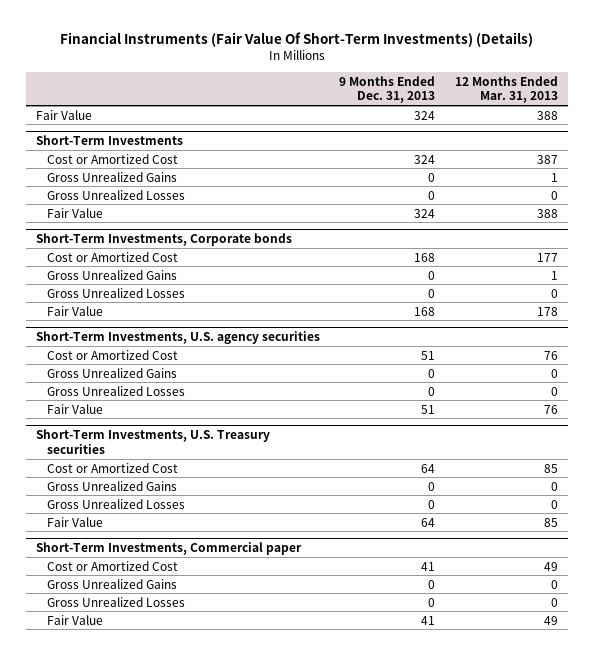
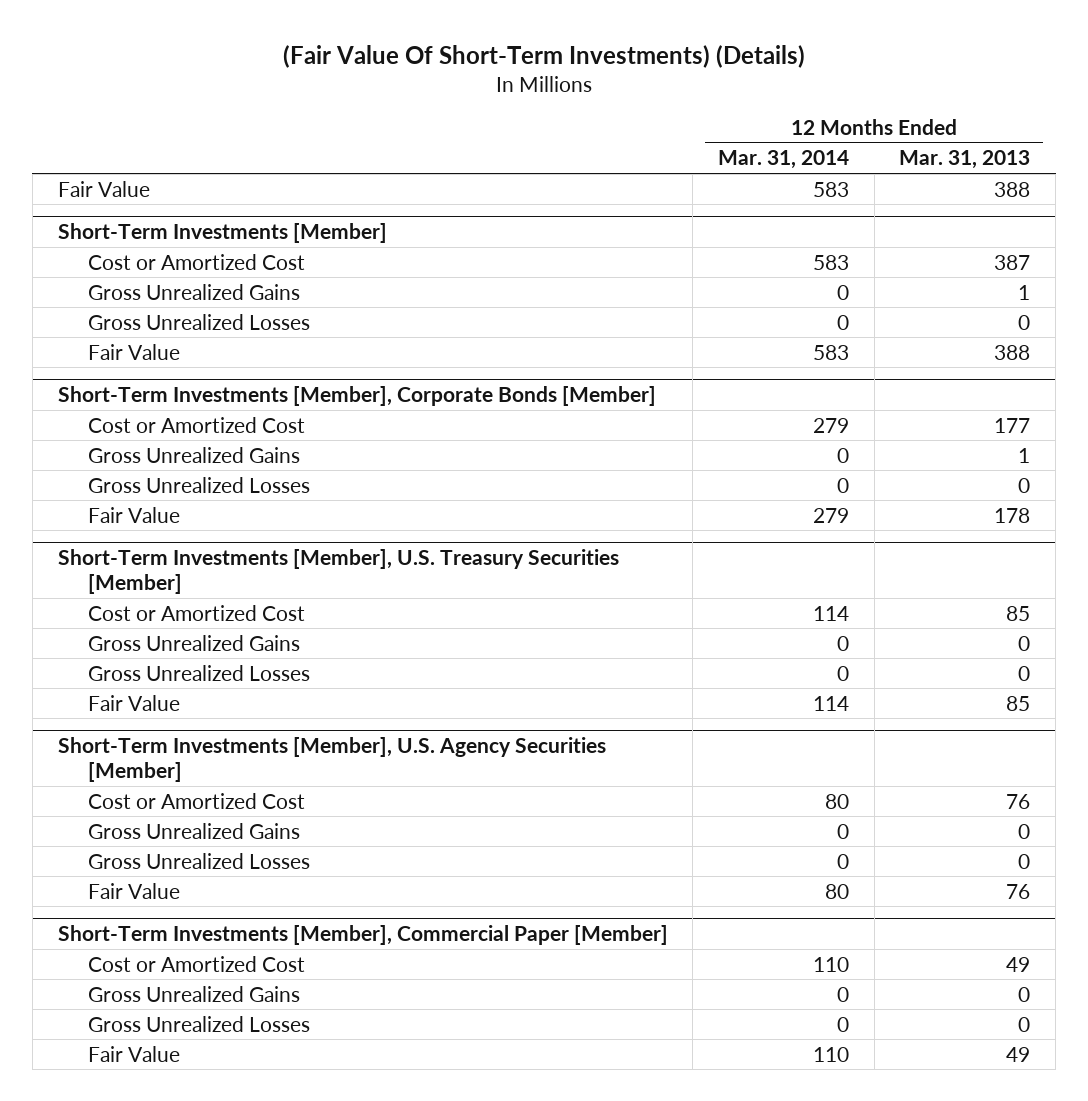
- Financial Instruments (Fair Value Of Short-Term Investments) (Details)
+ (Fair Value Of Short-Term Investments) (Details)
- | 9 Months Ended Dec. 31, 2013 | 12 Months Ended Mar. 31, 2013
+ | 12 Months Ended Mar. 31, 2014 | 12 Months Ended Mar. 31, 2013
- Short-Term Investments
+ Short-Term Investments [Member]
- Short-Term Investments, Corporate bonds
+ Short-Term Investments [Member], Corporate Bonds [Member]
- Short-Term Investments, U.S. agency securities
- Cost or Amortized Cost | 51 | 76
- Gross Unrealized Gains | 0 | 0
- Gross Unrealized Losses | 0 | 0
- Fair Value | 51 | 76
- Short-Term Investments, U.S. Treasury securities
+ Short-Term Investments [Member], U.S. Treasury Securities [Member]
- Short-Term Investments, Commercial paper
+ Short-Term Investments [Member], U.S. Agency Securities [Member]
+ Cost or Amortized Cost | 80 | 76
+ Gross Unrealized Gains | 0 | 0
+ Gross Unrealized Losses | 0 | 0
+ Fair Value | 80 | 76
+ Short-Term Investments [Member], Commercial Paper [Member]

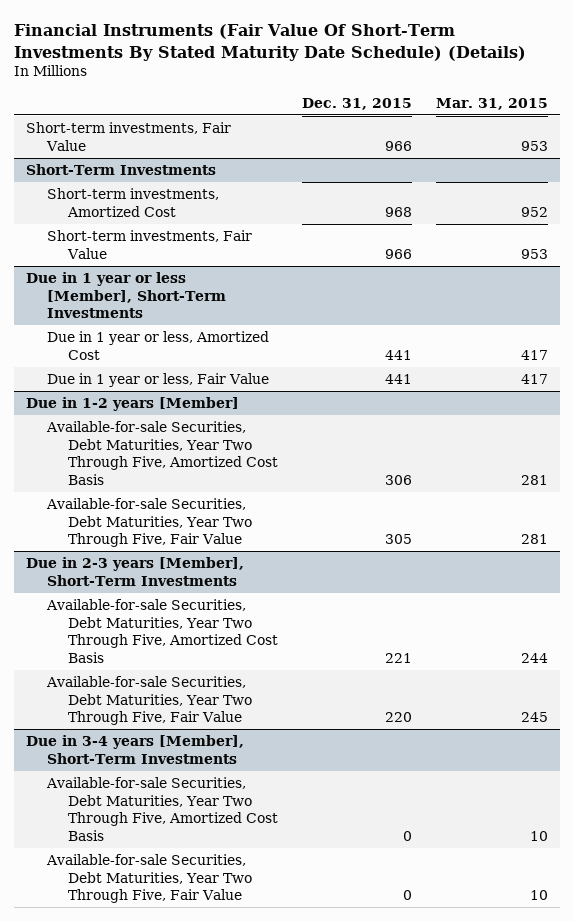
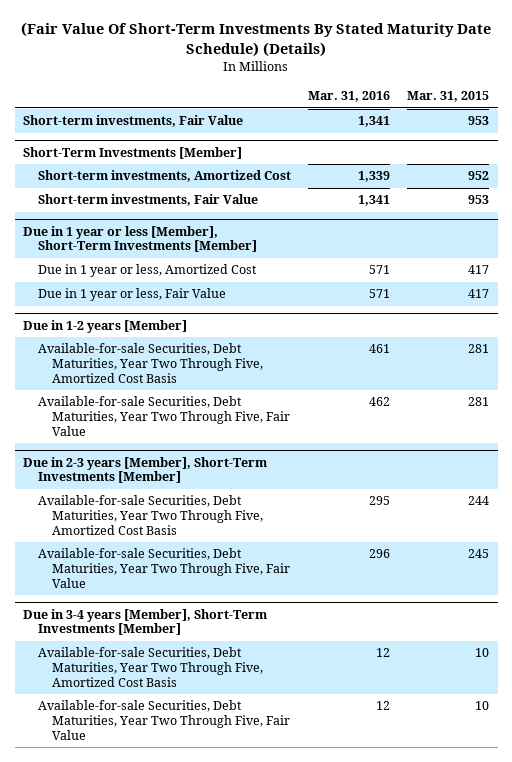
- Financial Instruments (Fair Value Of Short-Term Investments By Stated Maturity Date Schedule) (Details)
+ (Fair Value Of Short-Term Investments By Stated Maturity Date Schedule) (Details)
- | Dec. 31, 2015 | Mar. 31, 2015
+ | Mar. 31, 2016 | Mar. 31, 2015
- Short-Term Investments
+ Short-Term Investments [Member]
- Due in 1 year or less [Member], Short-Term Investments
+ Due in 1 year or less [Member], Short-Term Investments [Member]
- Due in 2-3 years [Member], Short-Term Investments
+ Due in 2-3 years [Member], Short-Term Investments [Member]
- Due in 3-4 years [Member], Short-Term Investments
+ Due in 3-4 years [Member], Short-Term Investments [Member]

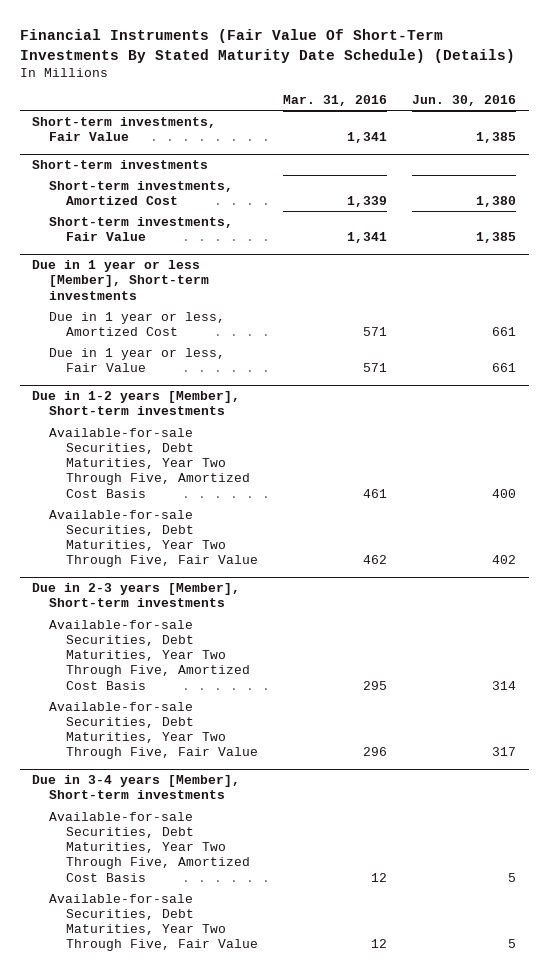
- (Fair Value Of Short-Term Investments By Stated Maturity Date Schedule) (Details)
+ Financial Instruments (Fair Value Of Short-Term Investments By Stated Maturity Date Schedule) (Details)
- | Mar. 31, 2016 | Mar. 31, 2015
+ | Mar. 31, 2016 | Jun. 30, 2016
- Short-Term Investments [Member]
+ Short-term investments
- Due in 1 year or less [Member], Short-Term Investments [Member]
+ Due in 1 year or less [Member], Short-term investments
- Due in 1-2 years [Member]
+ Due in 1-2 years [Member], Short-term investments
- Due in 2-3 years [Member], Short-Term Investments [Member]
+ Due in 2-3 years [Member], Short-term investments
- Due in 3-4 years [Member], Short-Term Investments [Member]
+ Due in 3-4 years [Member], Short-term investments

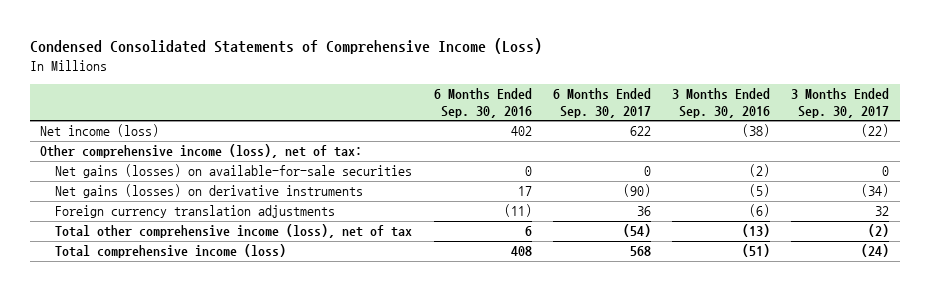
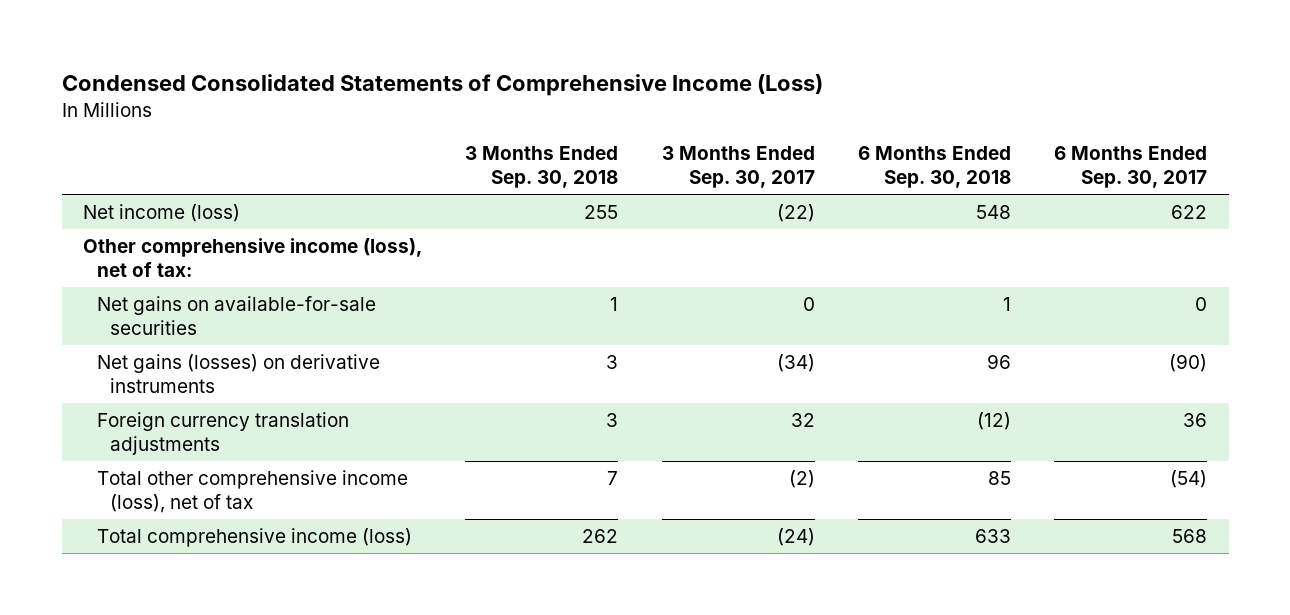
- | 6 Months Ended Sep. 30, 2016 | 6 Months Ended Sep. 30, 2017 | 3 Months Ended Sep. 30, 2016 | 3 Months Ended Sep. 30, 2017
+ | 3 Months Ended Sep. 30, 2018 | 3 Months Ended Sep. 30, 2017 | 6 Months Ended Sep. 30, 2018 | 6 Months Ended Sep. 30, 2017
- Net gains (losses) on available-for-sale securities | 0 | 0 | (2) | 0
+ Net gains on available-for-sale securities | 1 | 0 | 1 | 0

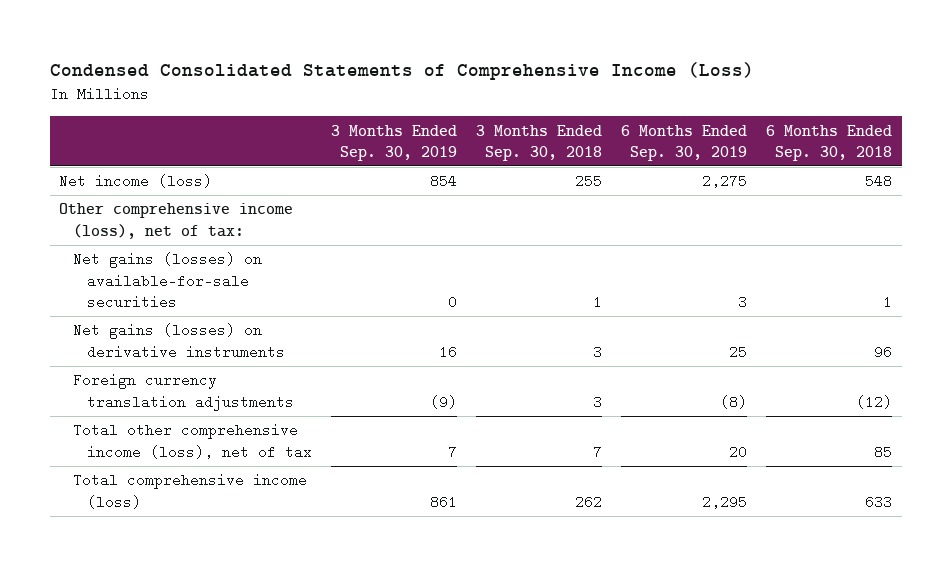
- | 3 Months Ended Sep. 30, 2018 | 3 Months Ended Sep. 30, 2017 | 6 Months Ended Sep. 30, 2018 | 6 Months Ended Sep. 30, 2017
+ | 3 Months Ended Sep. 30, 2019 | 3 Months Ended Sep. 30, 2018 | 6 Months Ended Sep. 30, 2019 | 6 Months Ended Sep. 30, 2018
- Net gains on available-for-sale securities | 1 | 0 | 1 | 0
+ Net gains (losses) on available-for-sale securities | 0 | 1 | 3 | 1

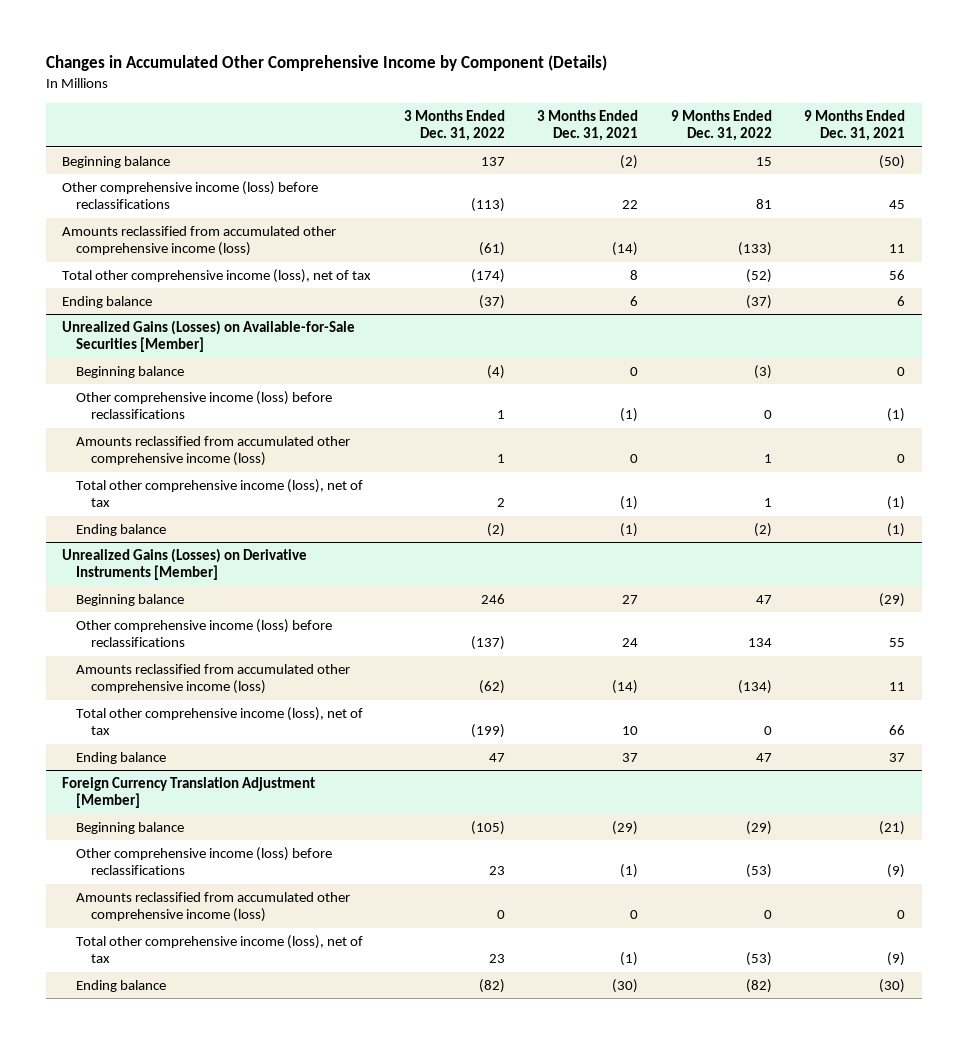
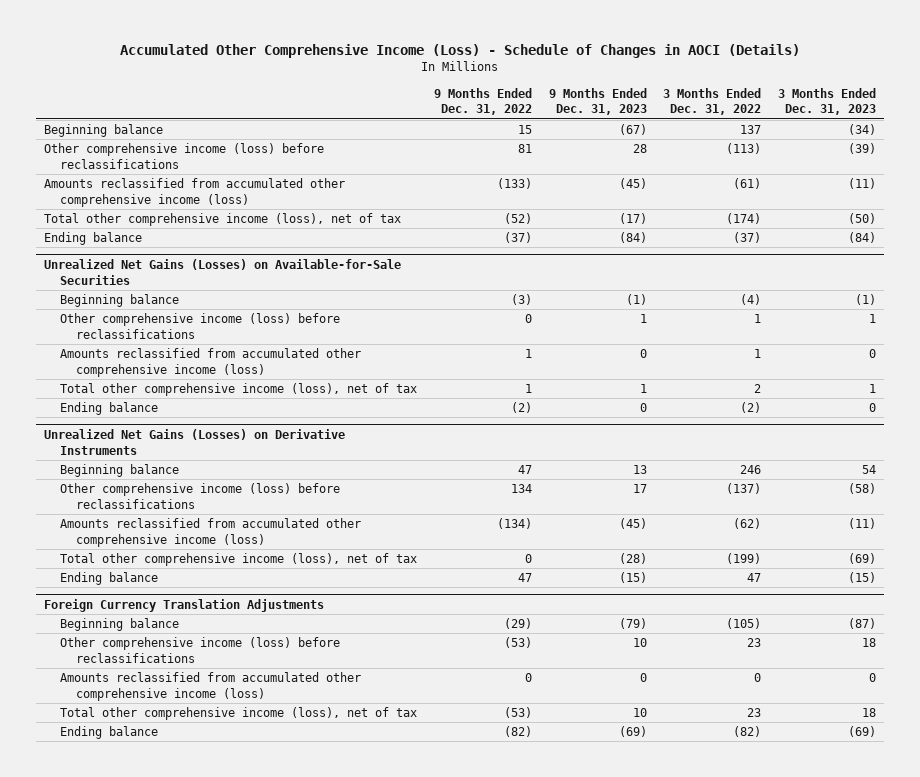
- Changes in Accumulated Other Comprehensive Income by Component (Details)
+ Accumulated Other Comprehensive Income (Loss) - Schedule of Changes in AOCI (Details)
- | 3 Months Ended Dec. 31, 2022 | 3 Months Ended Dec. 31, 2021 | 9 Months Ended Dec. 31, 2022 | 9 Months Ended Dec. 31, 2021
+ | 9 Months Ended Dec. 31, 2022 | 9 Months Ended Dec. 31, 2023 | 3 Months Ended Dec. 31, 2022 | 3 Months Ended Dec. 31, 2023
- Unrealized Gains (Losses) on Available-for-Sale Securities [Member]
+ Unrealized Net Gains (Losses) on Available-for-Sale Securities
- Unrealized Gains (Losses) on Derivative Instruments [Member]
+ Unrealized Net Gains (Losses) on Derivative Instruments
- Foreign Currency Translation Adjustment [Member]
+ Foreign Currency Translation Adjustments

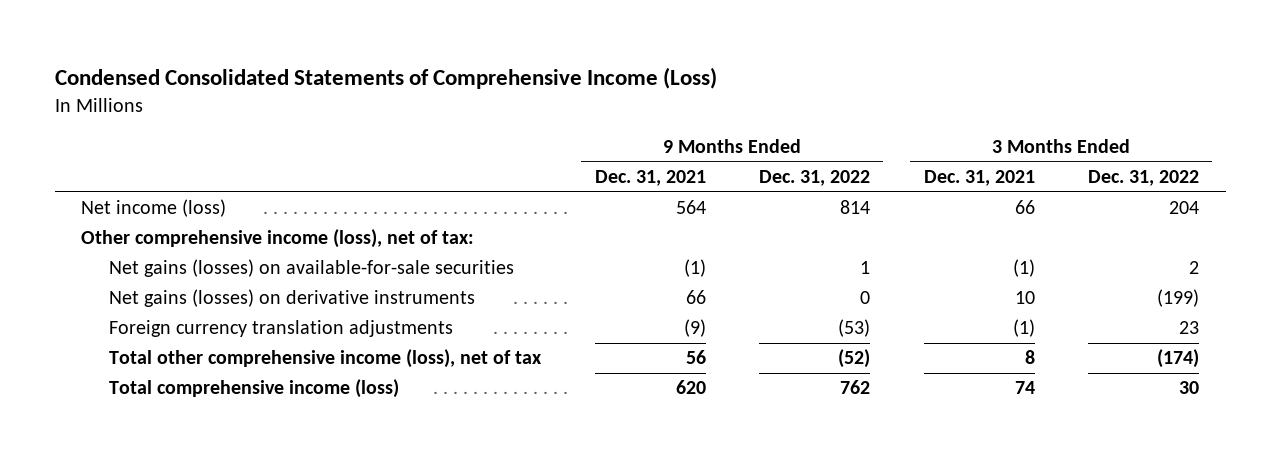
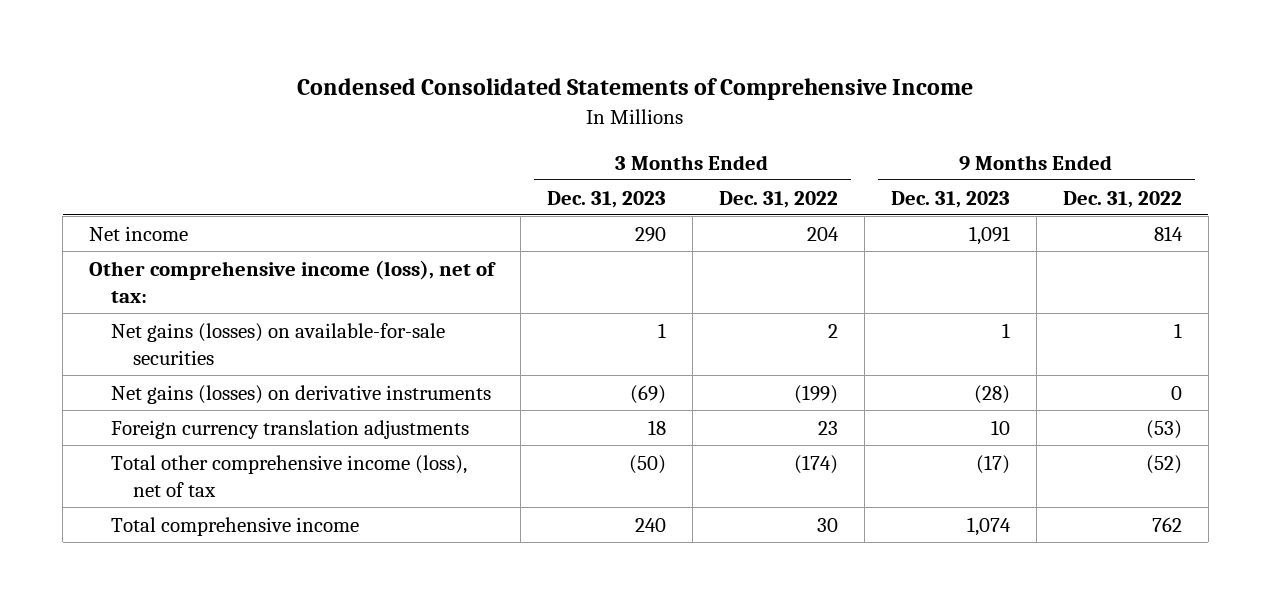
- Condensed Consolidated Statements of Comprehensive Income (Loss)
+ Condensed Consolidated Statements of Comprehensive Income
- | 9 Months Ended Dec. 31, 2021 | 9 Months Ended Dec. 31, 2022 | 3 Months Ended Dec. 31, 2021 | 3 Months Ended Dec. 31, 2022
+ | 3 Months Ended Dec. 31, 2023 | 3 Months Ended Dec. 31, 2022 | 9 Months Ended Dec. 31, 2023 | 9 Months Ended Dec. 31, 2022
- Net income (loss) | 564 | 814 | 66 | 204
+ Net income | 290 | 204 | 1,091 | 814
- Total comprehensive income (loss) | 620 | 762 | 74 | 30
+ Total comprehensive income | 240 | 30 | 1,074 | 762

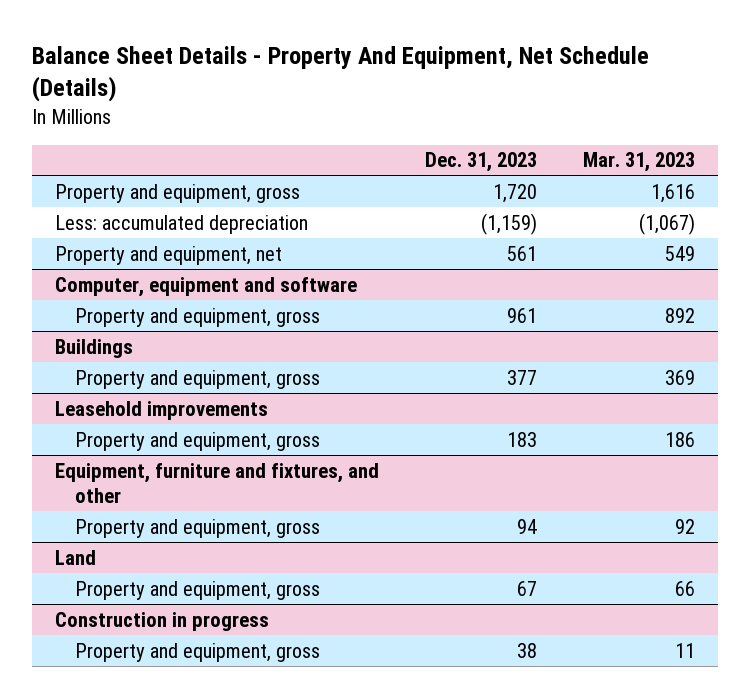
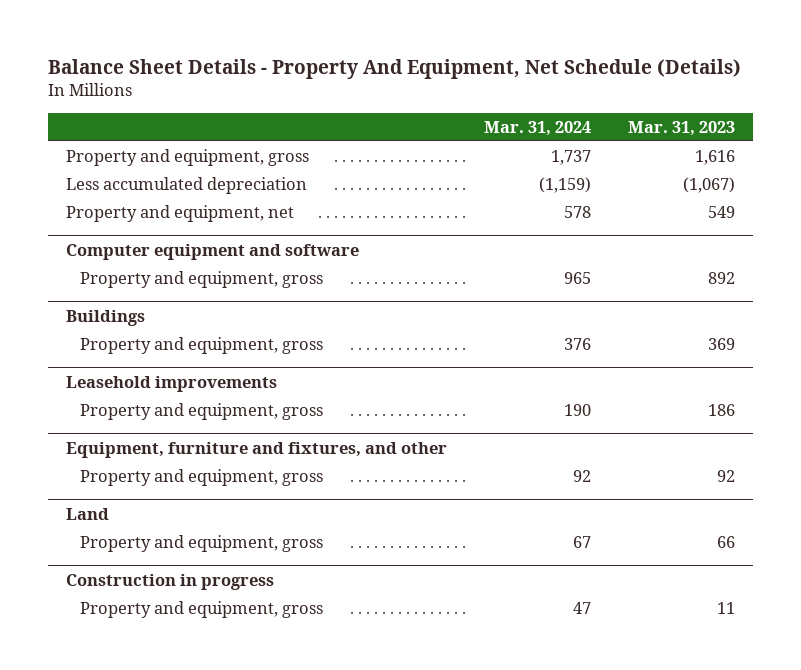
- | Dec. 31, 2023 | Mar. 31, 2023
+ | Mar. 31, 2024 | Mar. 31, 2023
- Less: accumulated depreciation | (1,159) | (1,067)
+ Less accumulated depreciation | (1,159) | (1,067)
- Computer, equipment and software
+ Computer equipment and software

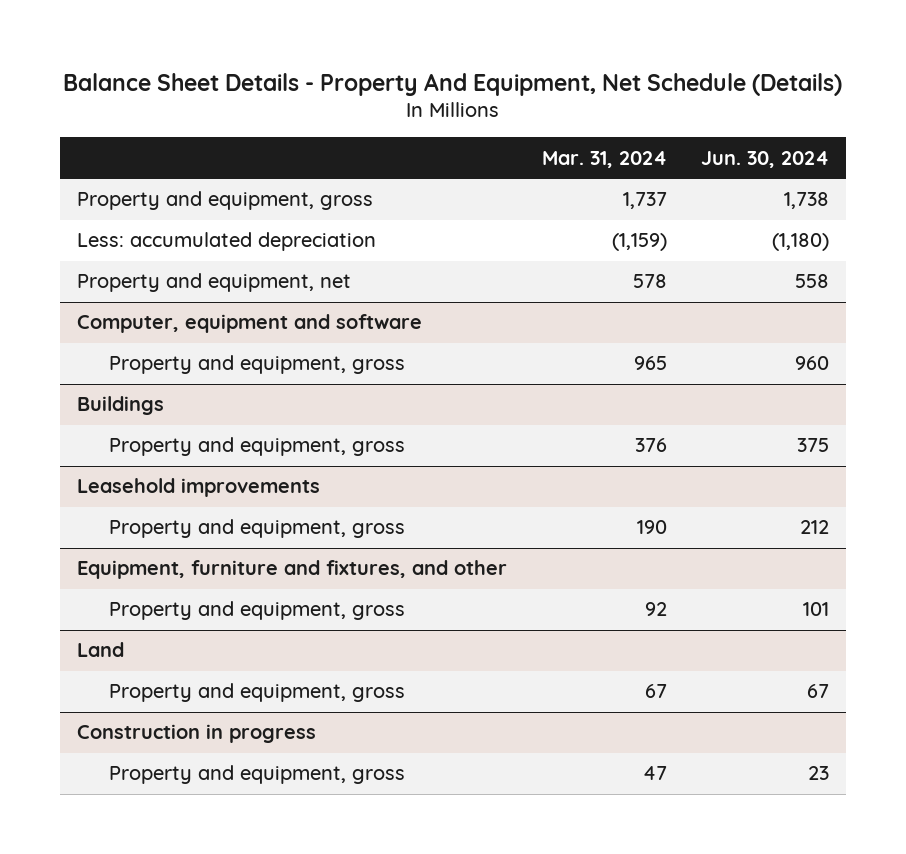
- | Mar. 31, 2024 | Mar. 31, 2023
+ | Mar. 31, 2024 | Jun. 30, 2024
- Less accumulated depreciation | (1,159) | (1,067)
+ Less: accumulated depreciation | (1,159) | (1,180)
- Computer equipment and software
+ Computer, equipment and software

